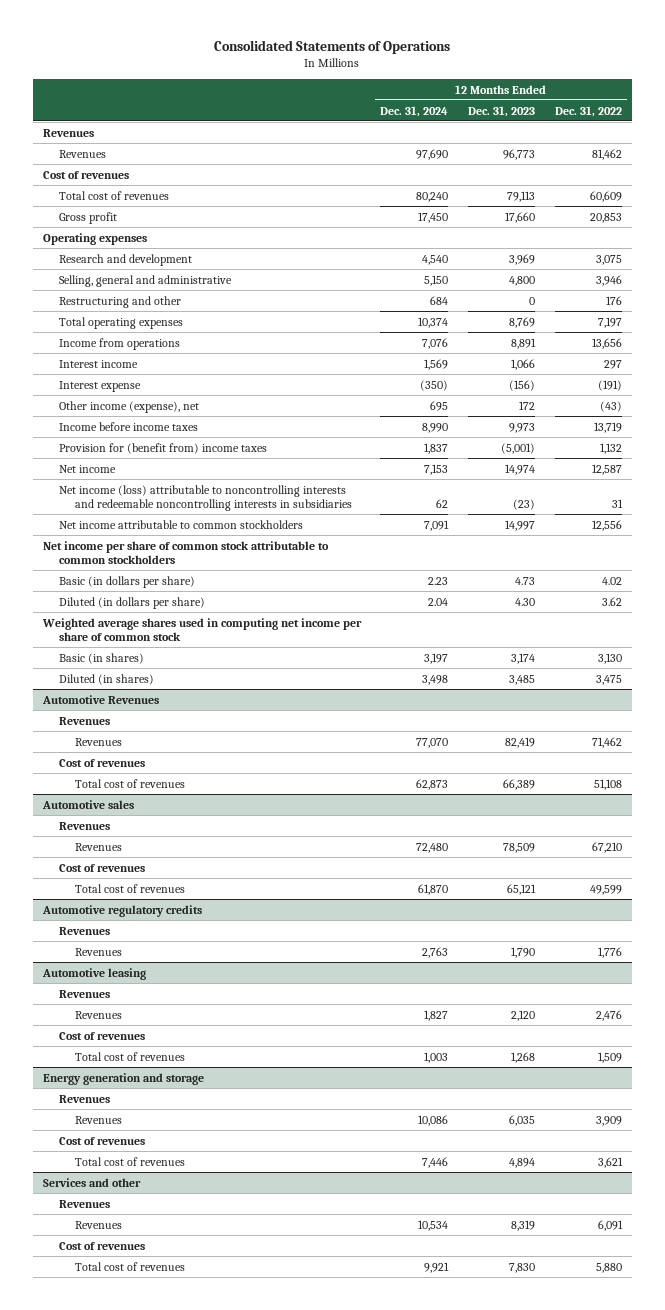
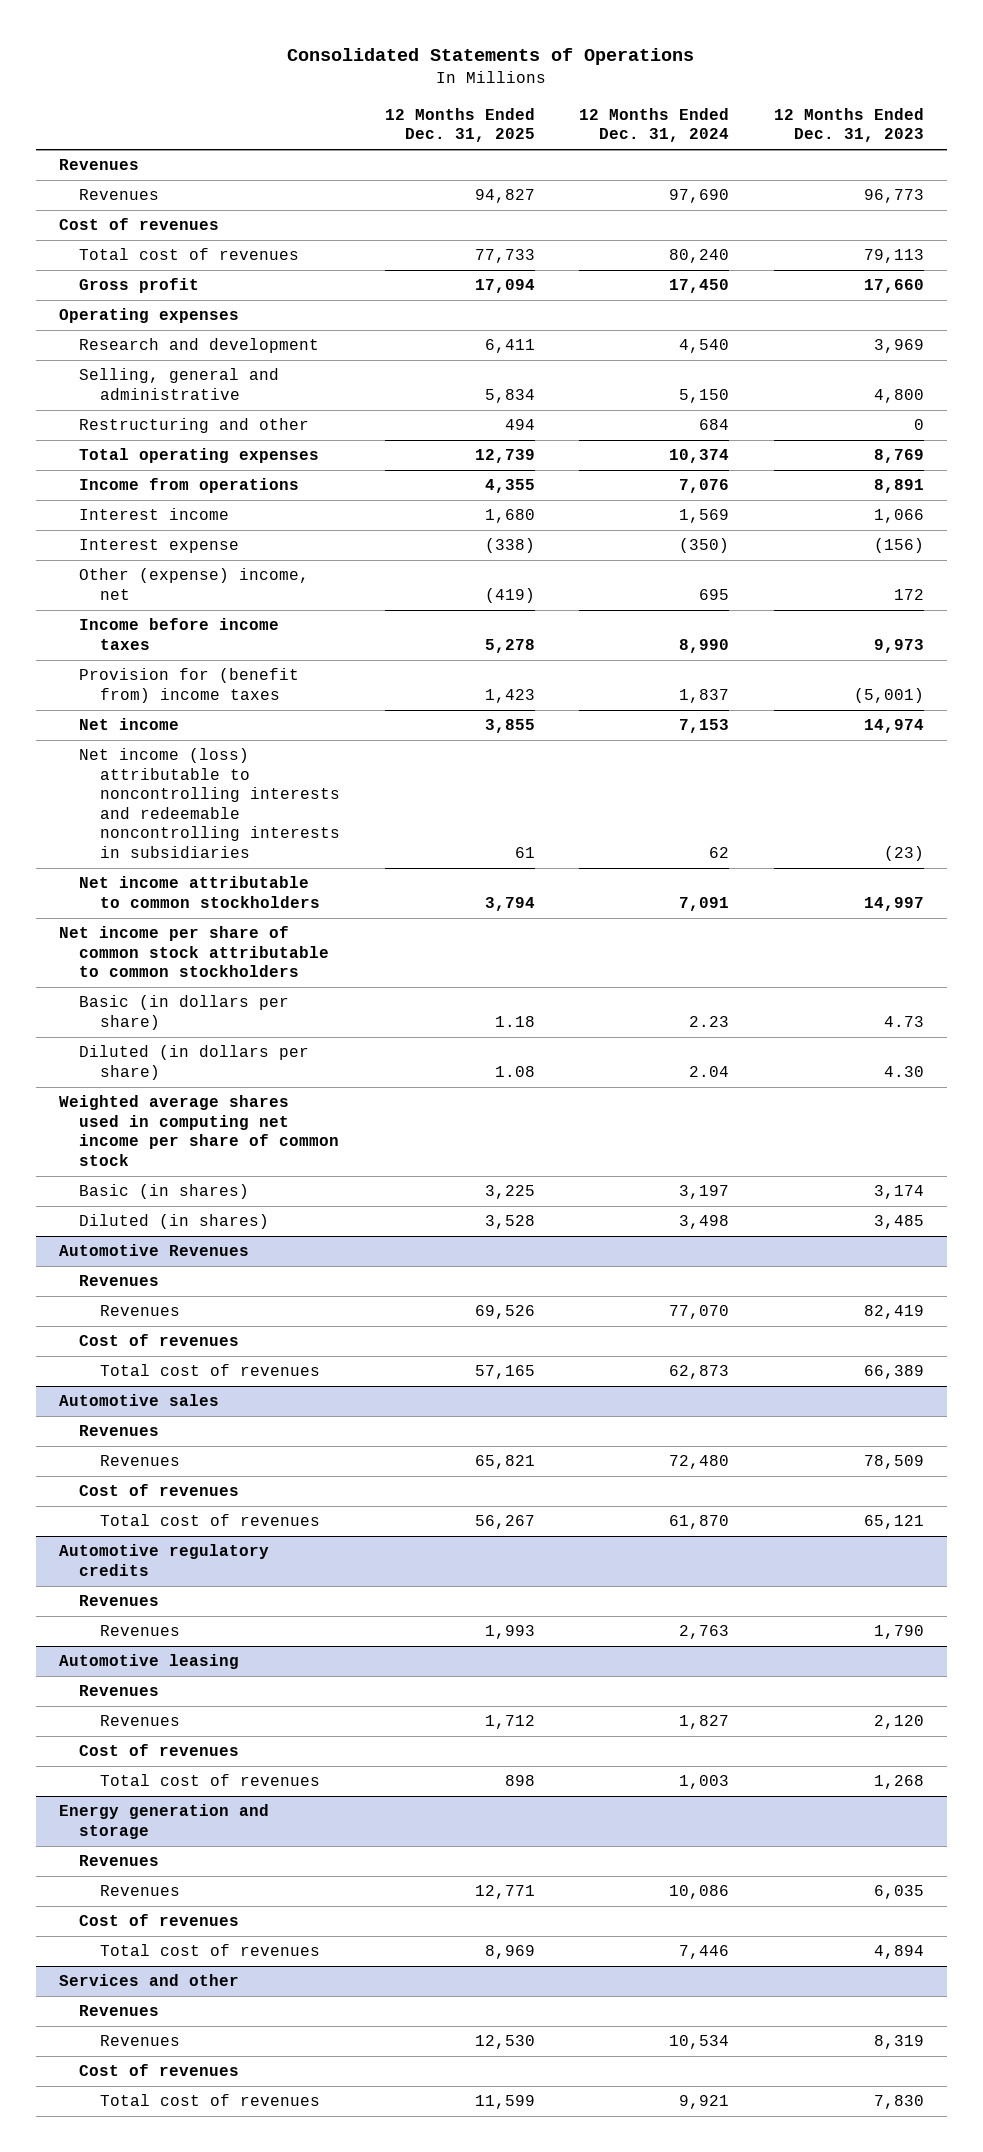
- | 12 Months Ended Dec. 31, 2024 | 12 Months Ended Dec. 31, 2023 | 12 Months Ended Dec. 31, 2022
+ | 12 Months Ended Dec. 31, 2025 | 12 Months Ended Dec. 31, 2024 | 12 Months Ended Dec. 31, 2023
- Other income (expense), net | 695 | 172 | (43)
+ Other (expense) income, net | (419) | 695 | 172

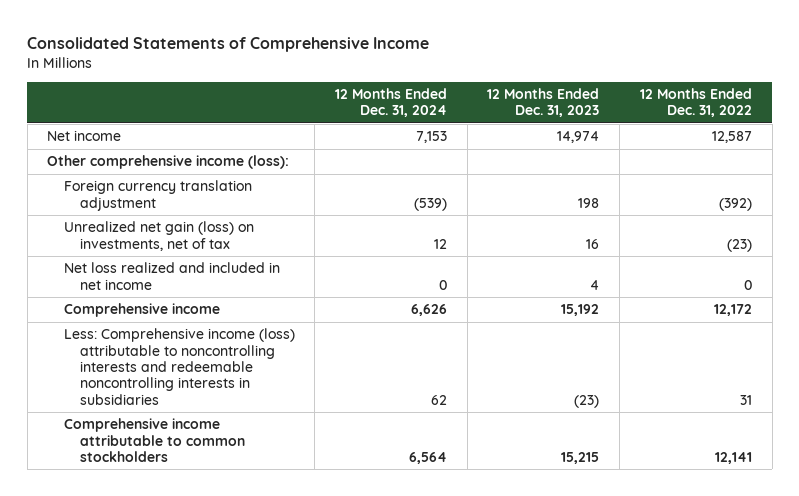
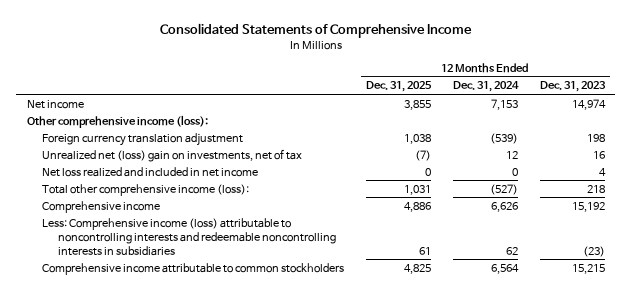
- | 12 Months Ended Dec. 31, 2024 | 12 Months Ended Dec. 31, 2023 | 12 Months Ended Dec. 31, 2022
+ | 12 Months Ended Dec. 31, 2025 | 12 Months Ended Dec. 31, 2024 | 12 Months Ended Dec. 31, 2023
- Unrealized net gain (loss) on investments, net of tax | 12 | 16 | (23)
+ Unrealized net (loss) gain on investments, net of tax | (7) | 12 | 16
+ Total other comprehensive income (loss): | 1,031 | (527) | 218

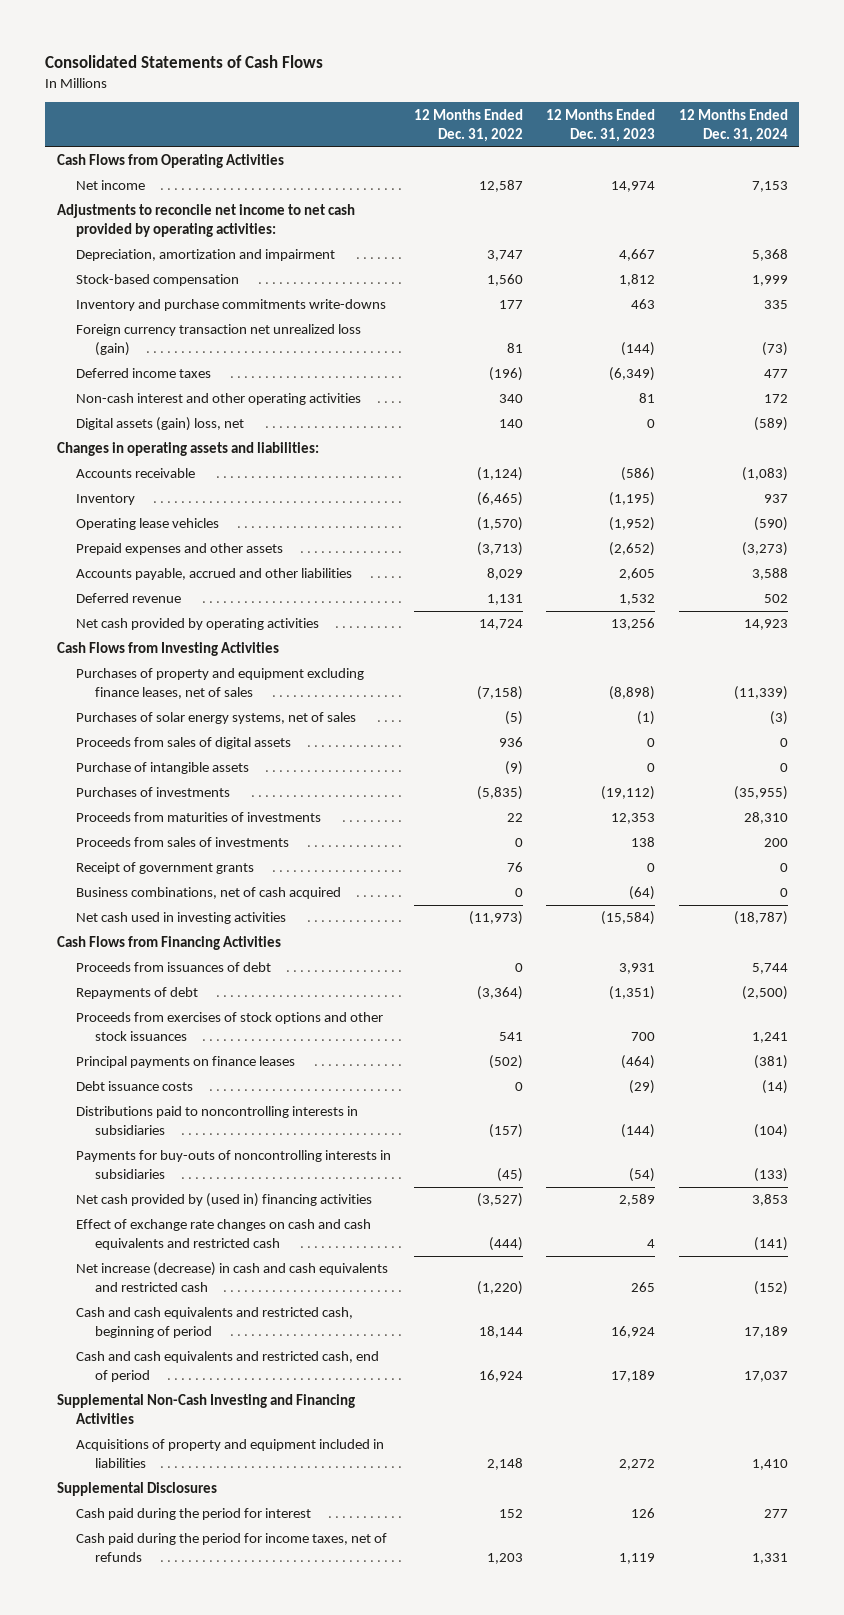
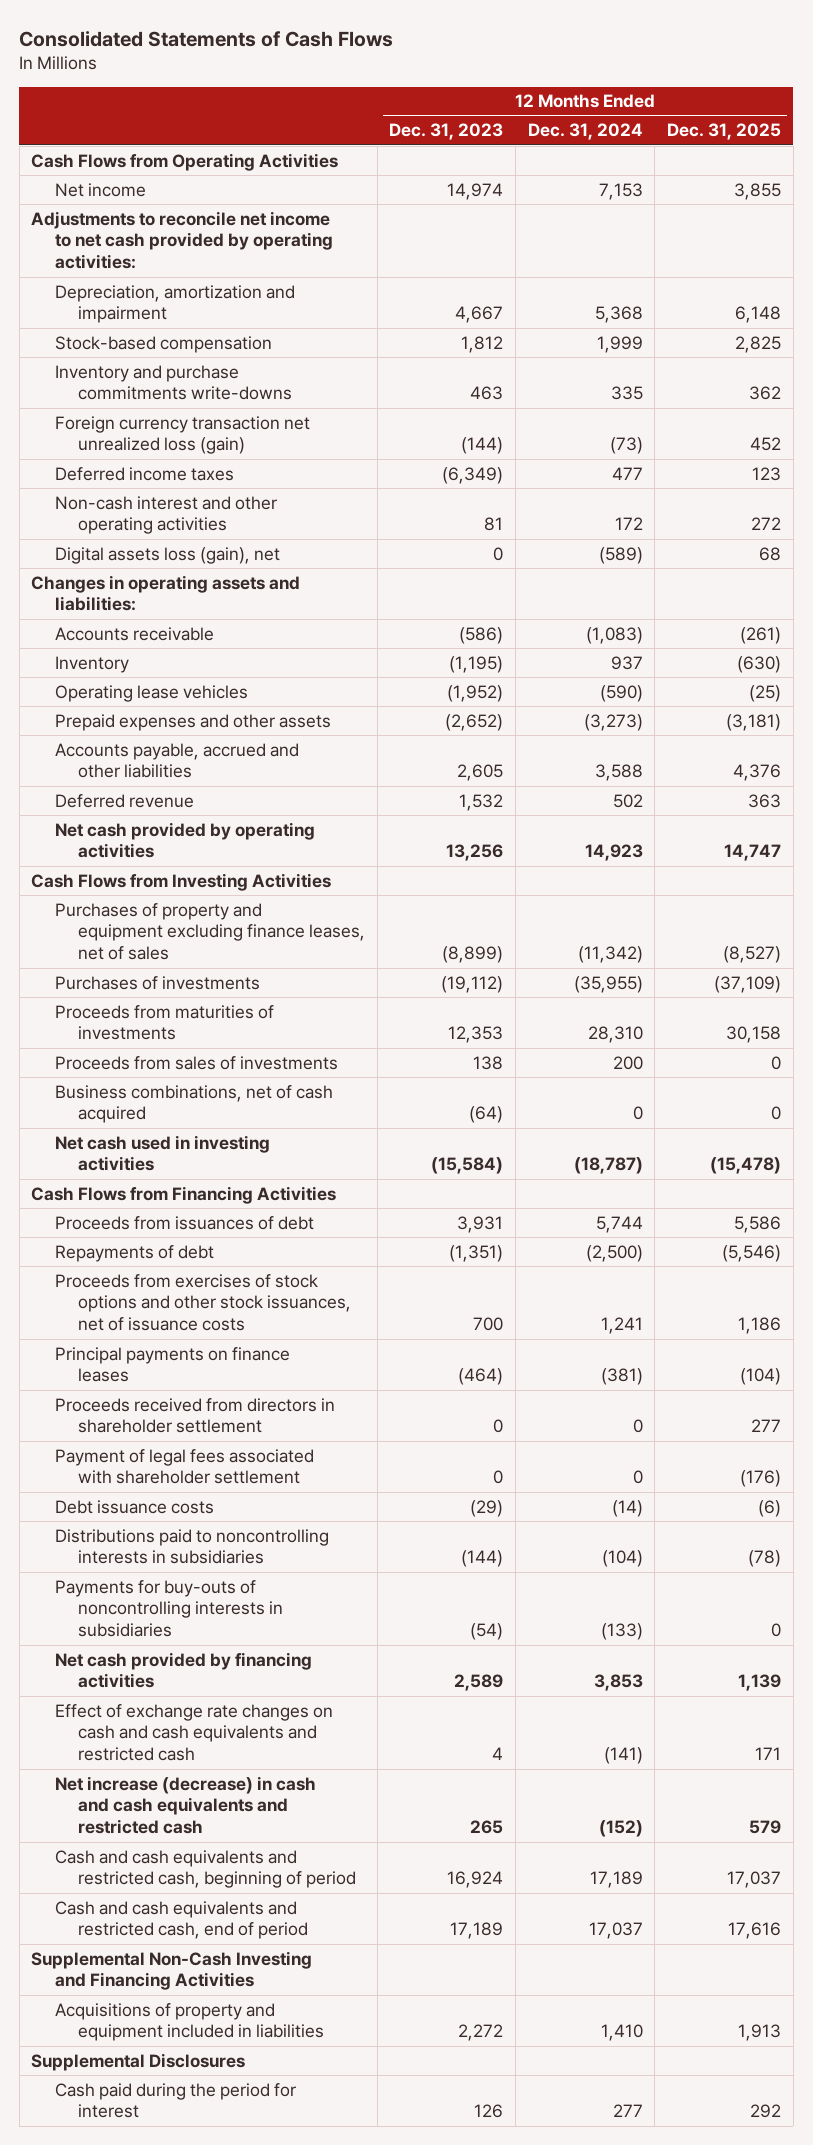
- | 12 Months Ended Dec. 31, 2022 | 12 Months Ended Dec. 31, 2023 | 12 Months Ended Dec. 31, 2024
+ | 12 Months Ended Dec. 31, 2023 | 12 Months Ended Dec. 31, 2024 | 12 Months Ended Dec. 31, 2025
- Digital assets (gain) loss, net | 140 | 0 | (589)
+ Digital assets loss (gain), net | 0 | (589) | 68
- Purchases of property and equipment excluding finance leases, net of sales | (7,158) | (8,898) | (11,339)
- Purchases of solar energy systems, net of sales | (5) | (1) | (3)
- Proceeds from sales of digital assets | 936 | 0 | 0
- Purchase of intangible assets | (9) | 0 | 0
+ Purchases of property and equipment excluding finance leases, net of sales | (8,899) | (11,342) | (8,527)
- Receipt of government grants | 76 | 0 | 0
- Proceeds from exercises of stock options and other stock issuances | 541 | 700 | 1,241
+ Proceeds from exercises of stock options and other stock issuances, net of issuance costs | 700 | 1,241 | 1,186
+ Proceeds received from directors in shareholder settlement | 0 | 0 | 277
+ Payment of legal fees associated with shareholder settlement | 0 | 0 | (176)
- Net cash provided by (used in) financing activities | (3,527) | 2,589 | 3,853
+ Net cash provided by financing activities | 2,589 | 3,853 | 1,139
- Cash paid during the period for income taxes, net of refunds | 1,203 | 1,119 | 1,331

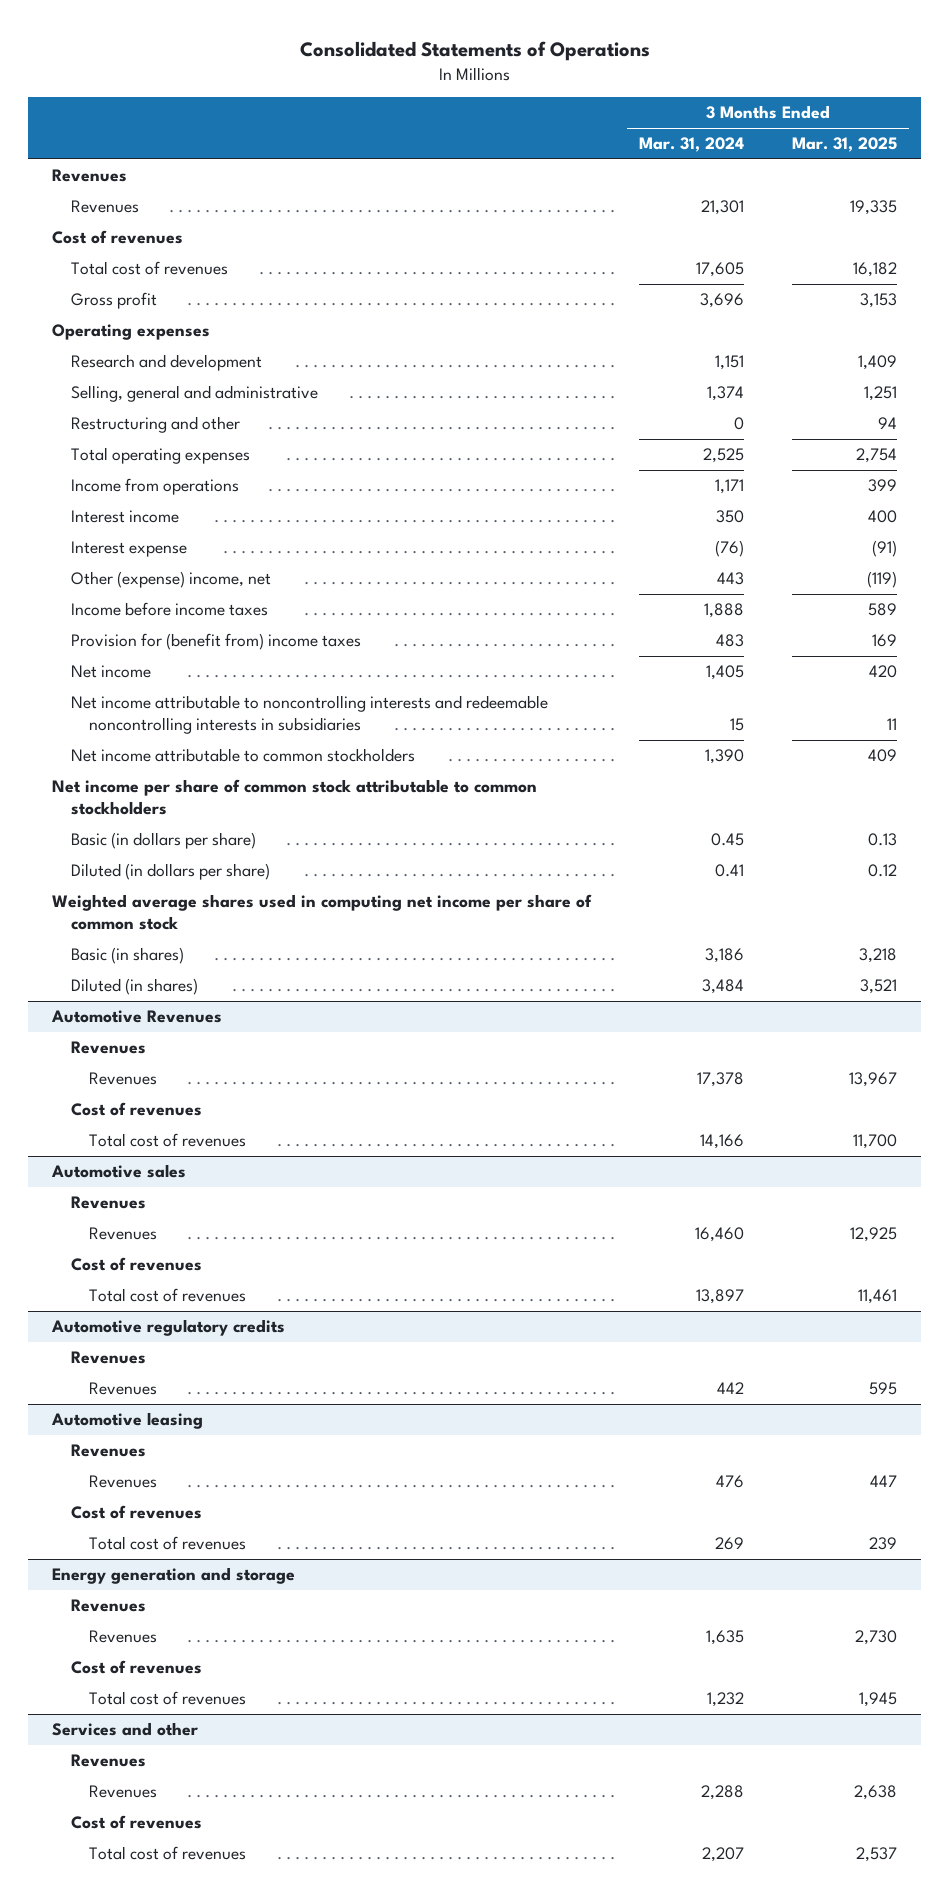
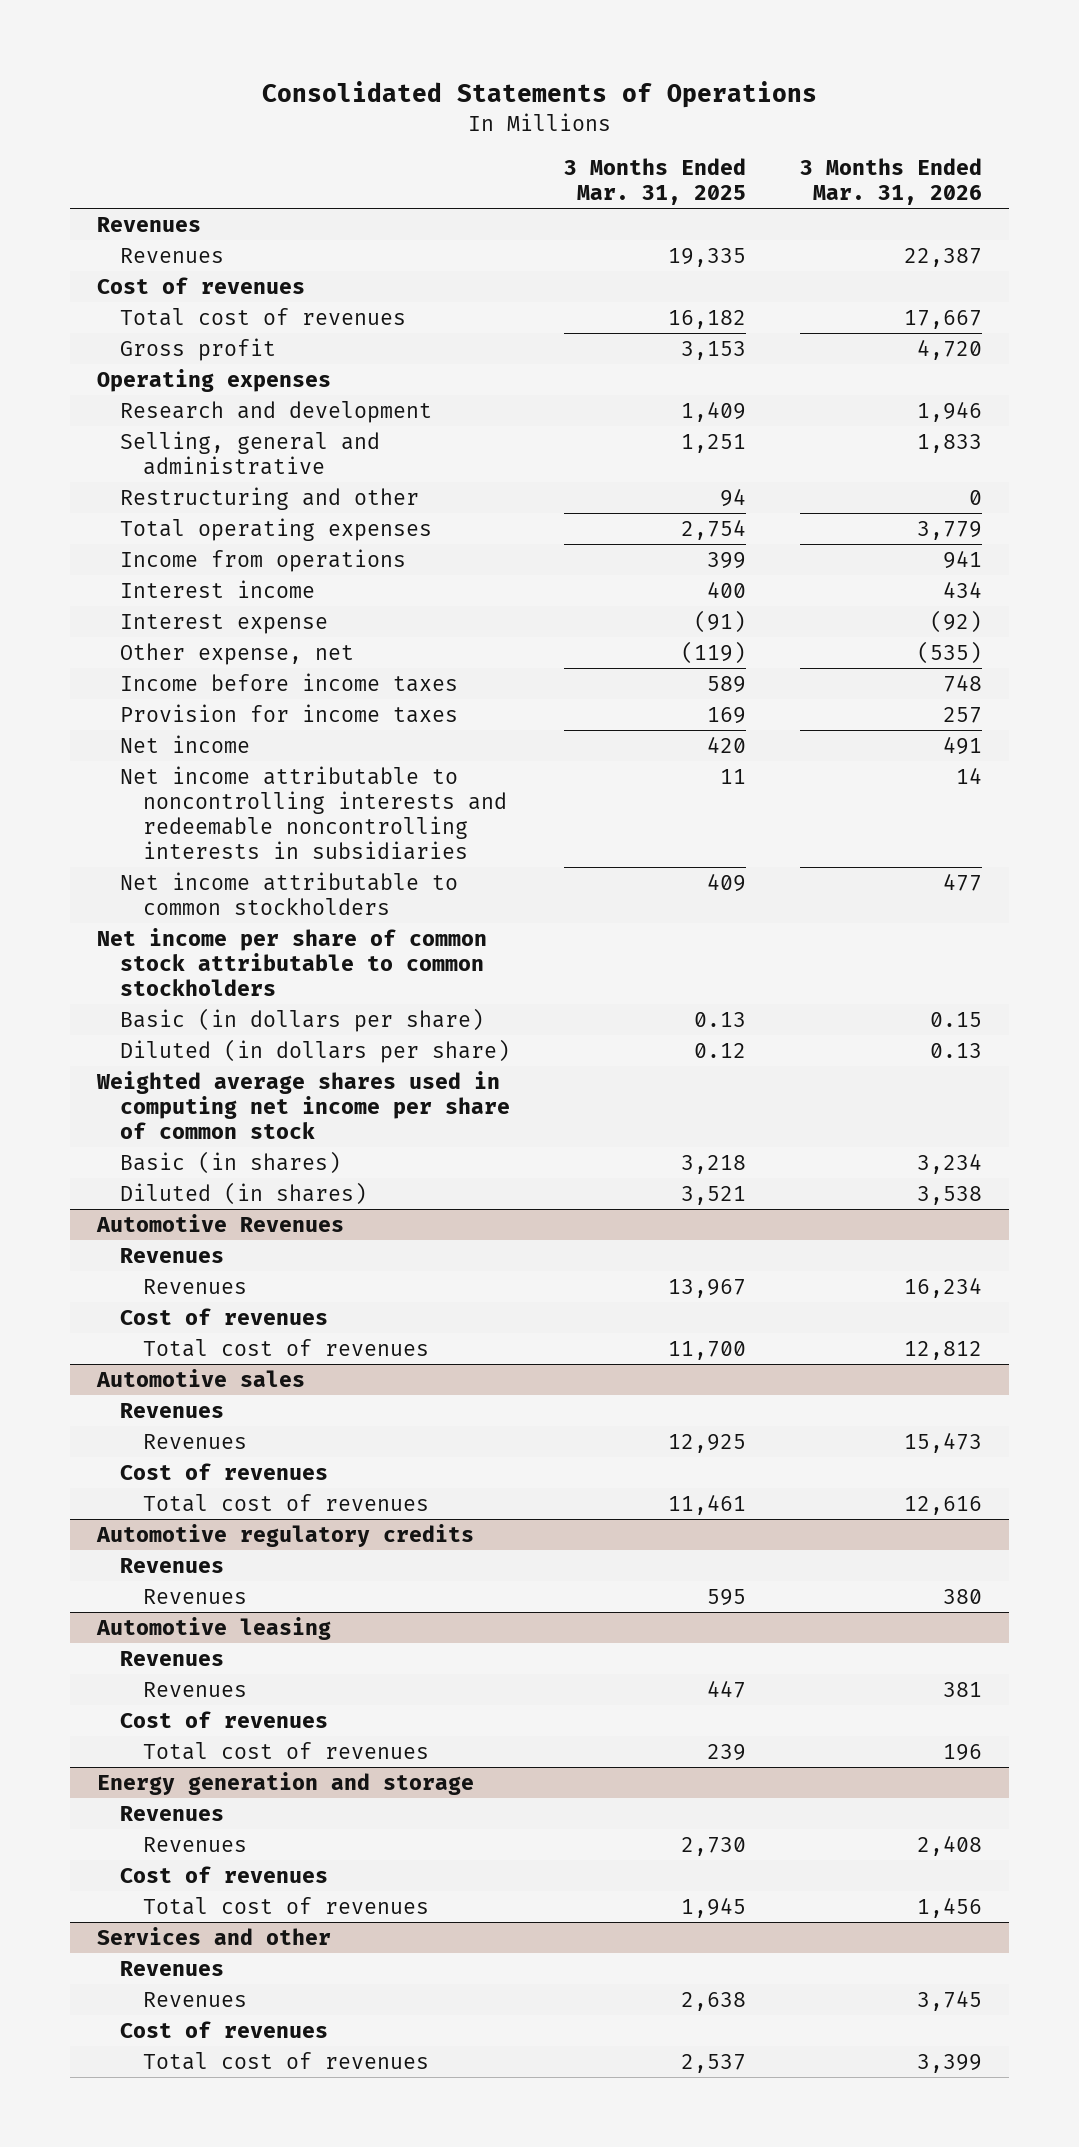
- | 3 Months Ended Mar. 31, 2024 | 3 Months Ended Mar. 31, 2025
+ | 3 Months Ended Mar. 31, 2025 | 3 Months Ended Mar. 31, 2026
- Other (expense) income, net | 443 | (119)
+ Other expense, net | (119) | (535)
- Provision for (benefit from) income taxes | 483 | 169
+ Provision for income taxes | 169 | 257

